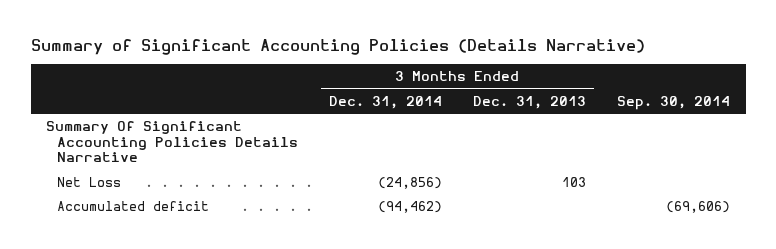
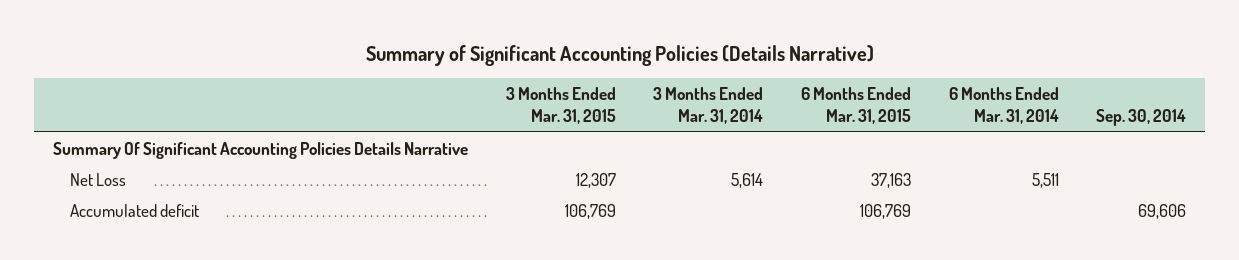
- | 3 Months Ended Dec. 31, 2014 | 3 Months Ended Dec. 31, 2013 | Sep. 30, 2014
+ | 3 Months Ended Mar. 31, 2015 | 3 Months Ended Mar. 31, 2014 | 6 Months Ended Mar. 31, 2015 | 6 Months Ended Mar. 31, 2014 | Sep. 30, 2014
- Accumulated deficit | (94,462) | | (69,606)
+ Accumulated deficit | 106,769 | | 106,769 | | 69,606

